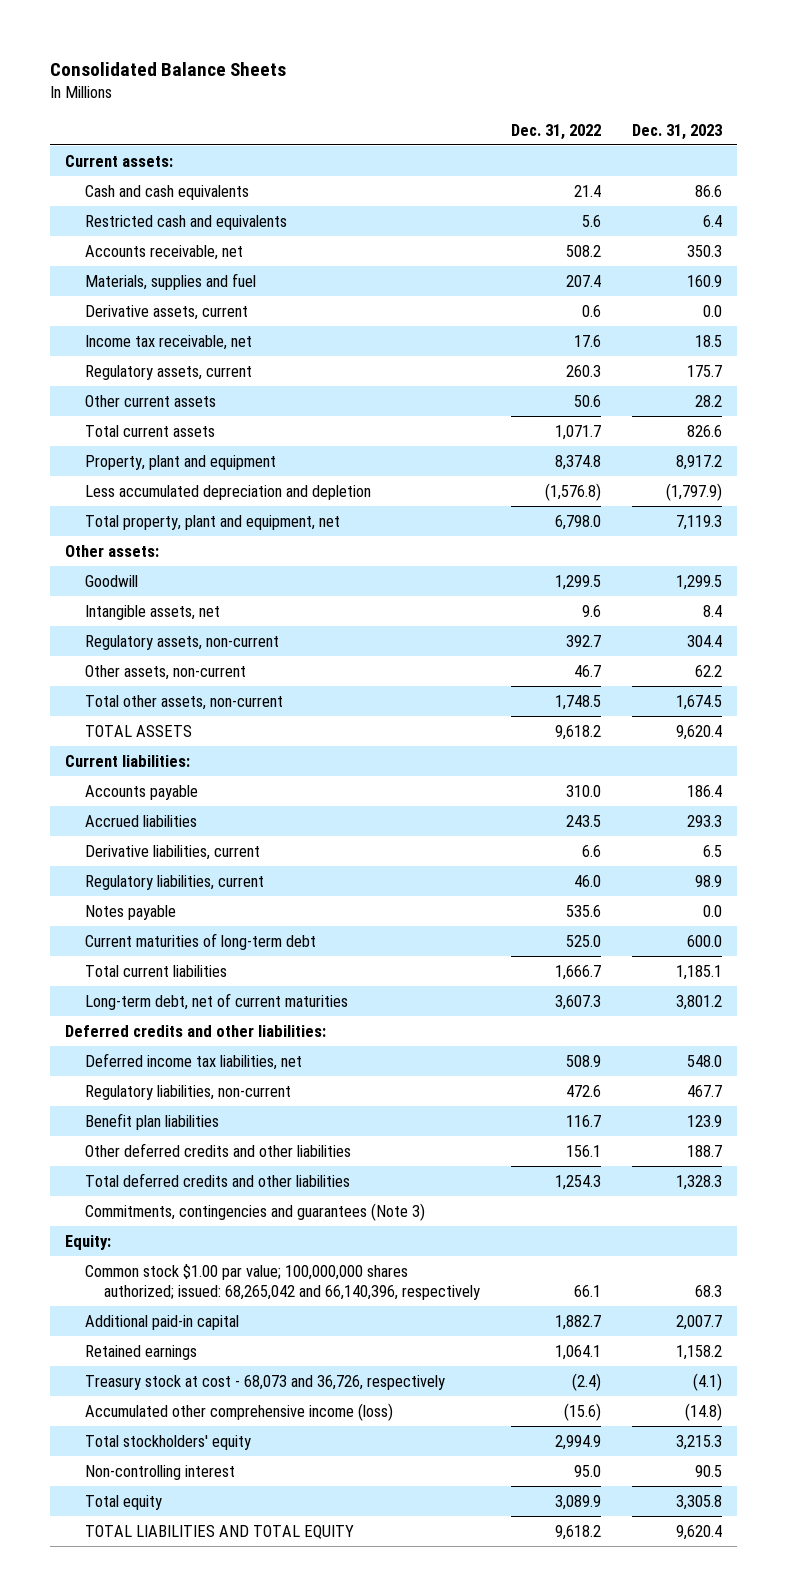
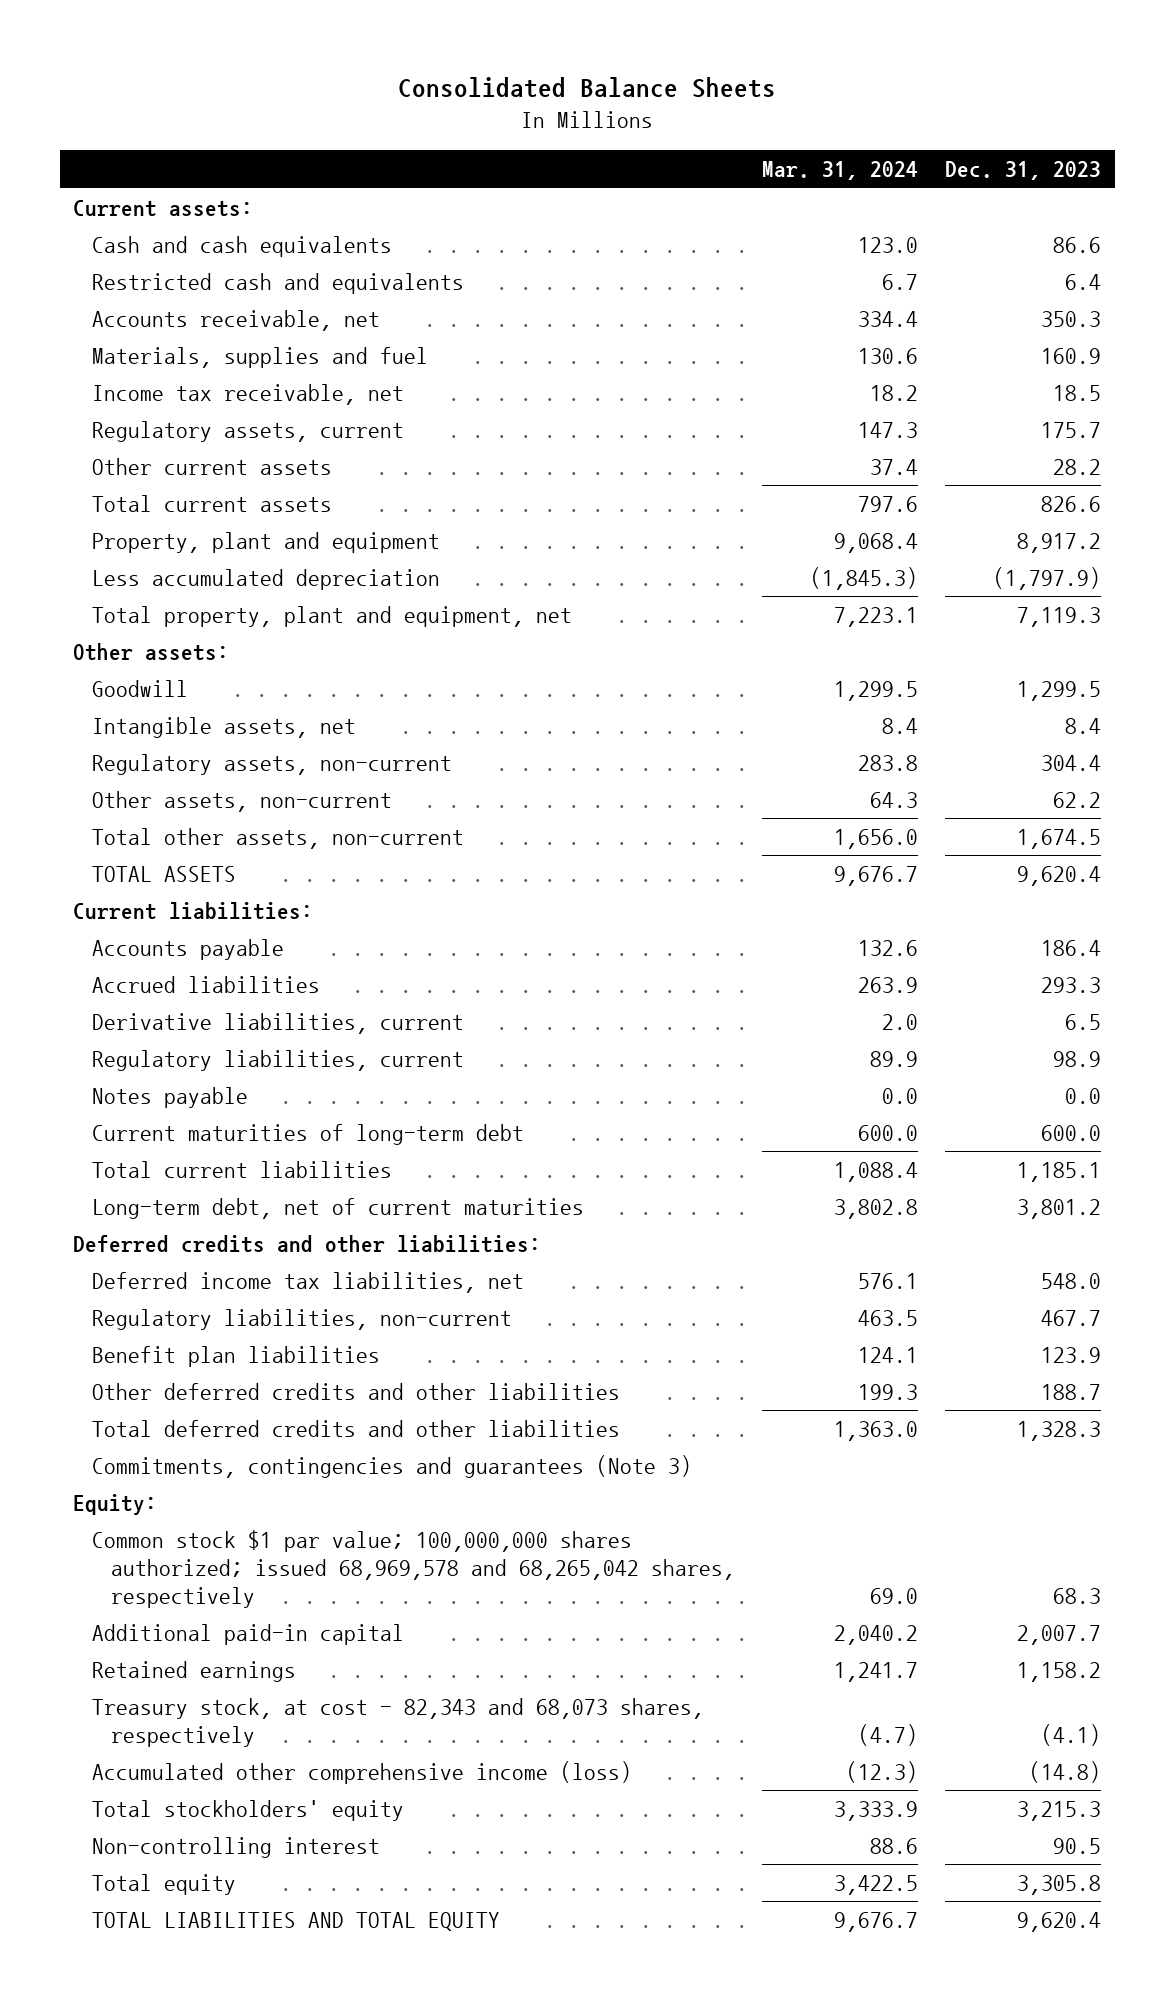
- | Dec. 31, 2022 | Dec. 31, 2023
+ | Mar. 31, 2024 | Dec. 31, 2023
- Derivative assets, current | 0.6 | 0.0
- Less accumulated depreciation and depletion | (1,576.8) | (1,797.9)
+ Less accumulated depreciation | (1,845.3) | (1,797.9)
- Common stock $1.00 par value; 100,000,000 shares authorized; issued: 68,265,042 and 66,140,396, respectively | 66.1 | 68.3
+ Common stock $1 par value; 100,000,000 shares authorized; issued 68,969,578 and 68,265,042 shares, respectively | 69.0 | 68.3
- Treasury stock at cost - 68,073 and 36,726, respectively | (2.4) | (4.1)
+ Treasury stock, at cost - 82,343 and 68,073 shares, respectively | (4.7) | (4.1)

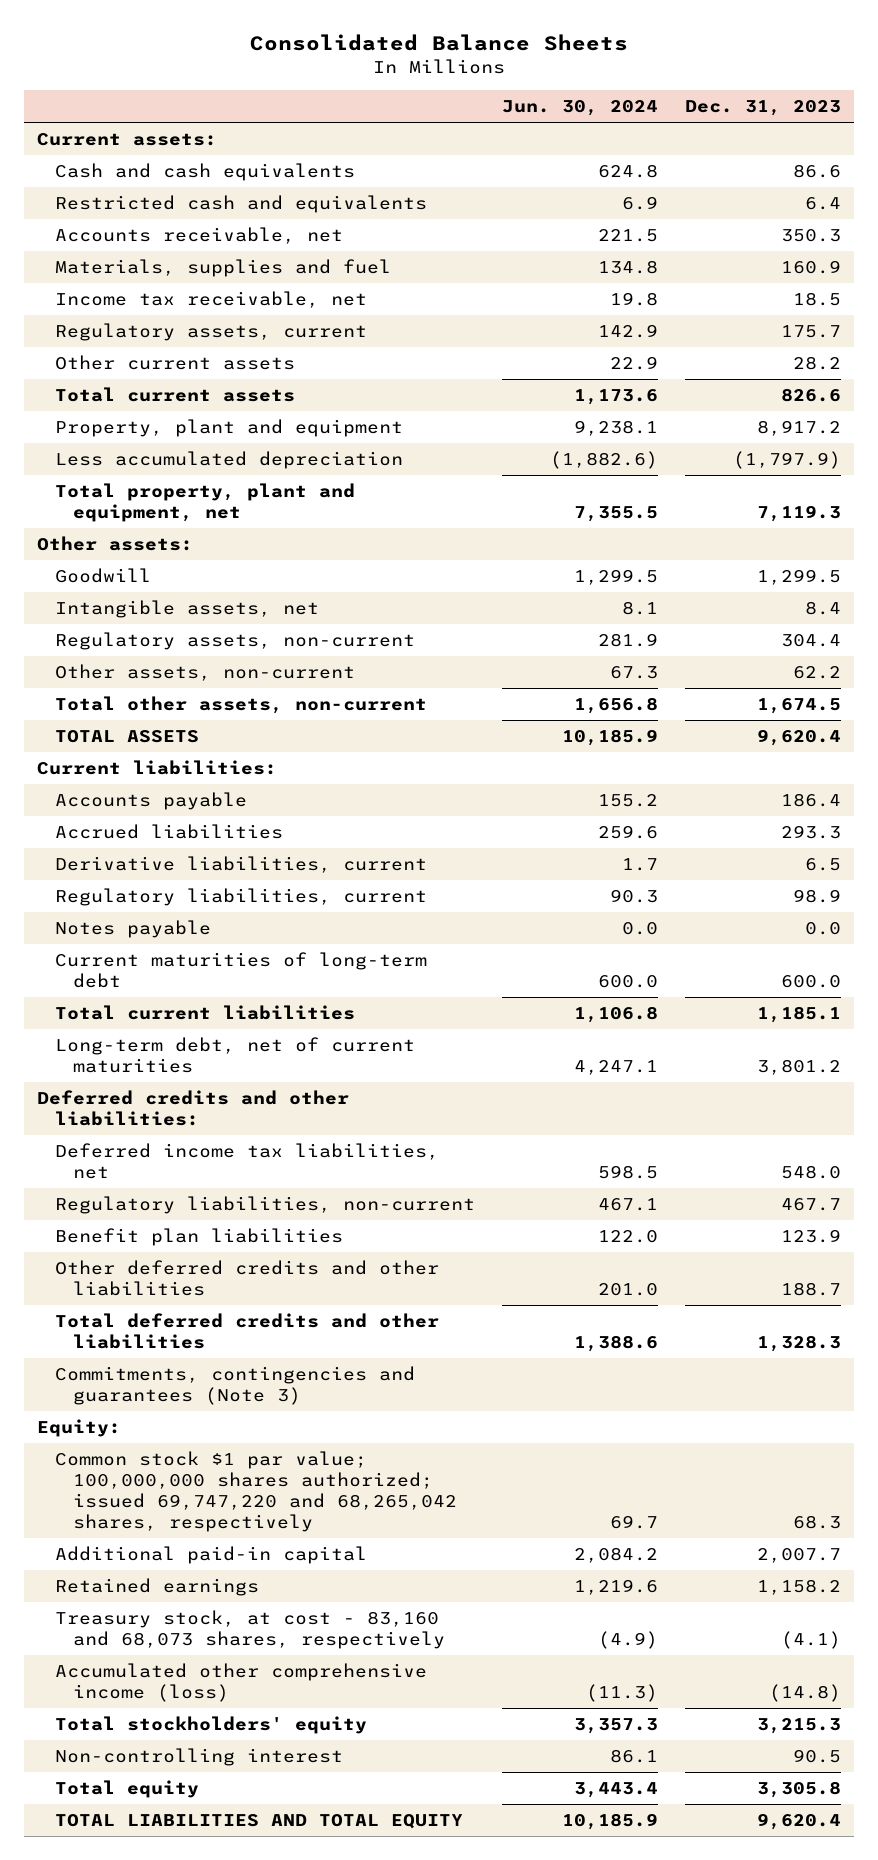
- | Mar. 31, 2024 | Dec. 31, 2023
+ | Jun. 30, 2024 | Dec. 31, 2023
- Common stock $1 par value; 100,000,000 shares authorized; issued 68,969,578 and 68,265,042 shares, respectively | 69.0 | 68.3
+ Common stock $1 par value; 100,000,000 shares authorized; issued 69,747,220 and 68,265,042 shares, respectively | 69.7 | 68.3
- Treasury stock, at cost - 82,343 and 68,073 shares, respectively | (4.7) | (4.1)
+ Treasury stock, at cost - 83,160 and 68,073 shares, respectively | (4.9) | (4.1)

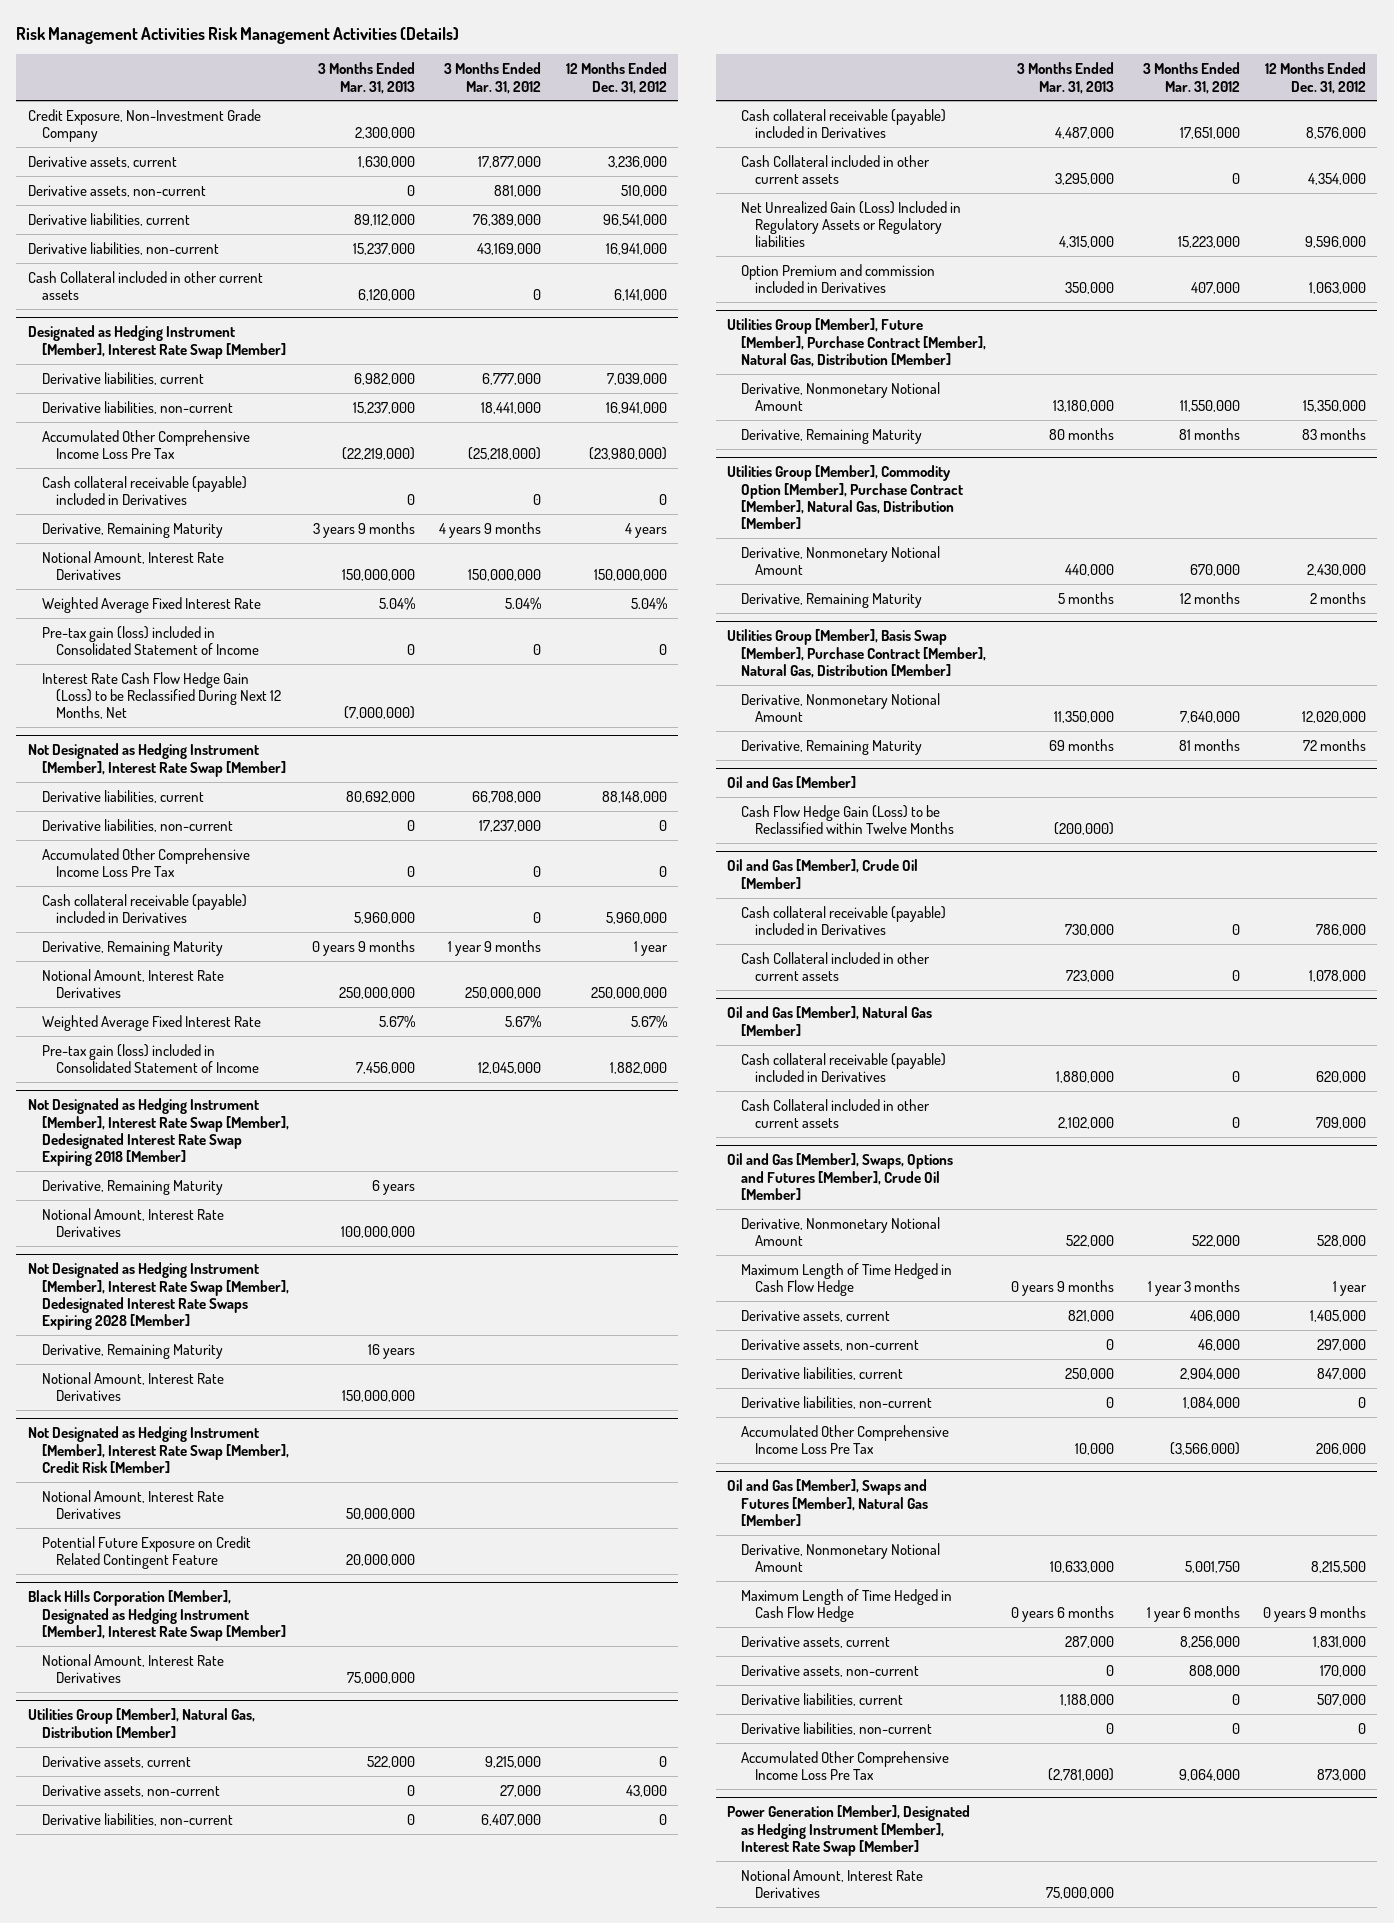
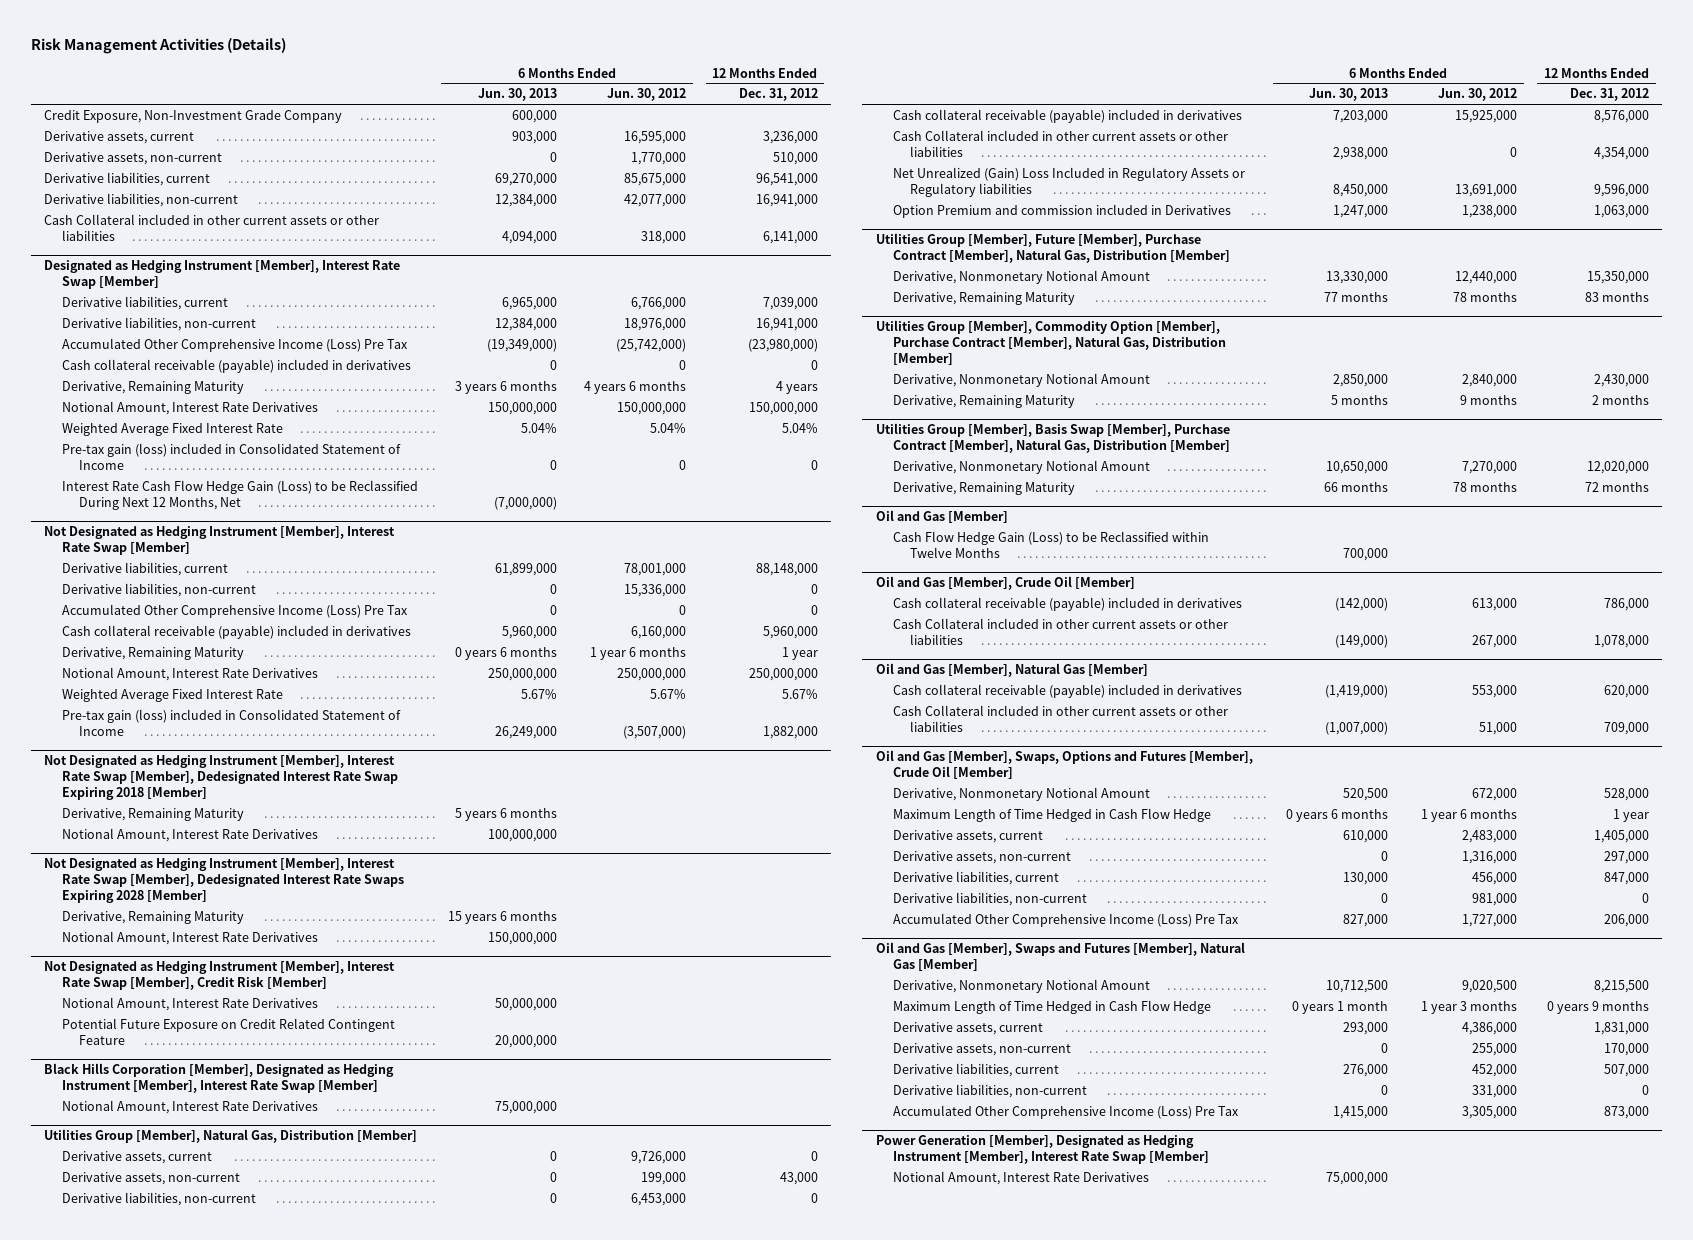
- Risk Management Activities Risk Management Activities (Details)
+ Risk Management Activities (Details)
- | 3 Months Ended Mar. 31, 2013 | 3 Months Ended Mar. 31, 2012 | 12 Months Ended Dec. 31, 2012
+ | 6 Months Ended Jun. 30, 2013 | 6 Months Ended Jun. 30, 2012 | 12 Months Ended Dec. 31, 2012
- Cash Collateral included in other current assets | 6,120,000 | 0 | 6,141,000
+ Cash Collateral included in other current assets or other liabilities | 4,094,000 | 318,000 | 6,141,000
@ Designated as Hedging Instrument [Member], Interest Rate Swap [Member]
- Accumulated Other Comprehensive Income Loss Pre Tax | (22,219,000) | (25,218,000) | (23,980,000)
- Cash collateral receivable (payable) included in Derivatives | 0 | 0 | 0
+ Accumulated Other Comprehensive Income (Loss) Pre Tax | (19,349,000) | (25,742,000) | (23,980,000)
+ Cash collateral receivable (payable) included in derivatives | 0 | 0 | 0
@ Not Designated as Hedging Instrument [Member], Interest Rate Swap [Member]
- Accumulated Other Comprehensive Income Loss Pre Tax | 0 | 0 | 0
- Cash collateral receivable (payable) included in Derivatives | 5,960,000 | 0 | 5,960,000
+ Accumulated Other Comprehensive Income (Loss) Pre Tax | 0 | 0 | 0
+ Cash collateral receivable (payable) included in derivatives | 5,960,000 | 6,160,000 | 5,960,000
@ Utilities Group [Member], Natural Gas, Distribution [Member]
- Cash collateral receivable (payable) included in Derivatives | 4,487,000 | 17,651,000 | 8,576,000
- Cash Collateral included in other current assets | 3,295,000 | 0 | 4,354,000
- Net Unrealized Gain (Loss) Included in Regulatory Assets or Regulatory liabilities | 4,315,000 | 15,223,000 | 9,596,000
+ Cash collateral receivable (payable) included in derivatives | 7,203,000 | 15,925,000 | 8,576,000
+ Cash Collateral included in other current assets or other liabilities | 2,938,000 | 0 | 4,354,000
+ Net Unrealized (Gain) Loss Included in Regulatory Assets or Regulatory liabilities | 8,450,000 | 13,691,000 | 9,596,000
@ Oil and Gas [Member], Crude Oil [Member]
- Cash collateral receivable (payable) included in Derivatives | 730,000 | 0 | 786,000
- Cash Collateral included in other current assets | 723,000 | 0 | 1,078,000
+ Cash collateral receivable (payable) included in derivatives | (142,000) | 613,000 | 786,000
+ Cash Collateral included in other current assets or other liabilities | (149,000) | 267,000 | 1,078,000
@ Oil and Gas [Member], Natural Gas [Member]
- Cash collateral receivable (payable) included in Derivatives | 1,880,000 | 0 | 620,000
- Cash Collateral included in other current assets | 2,102,000 | 0 | 709,000
+ Cash collateral receivable (payable) included in derivatives | (1,419,000) | 553,000 | 620,000
+ Cash Collateral included in other current assets or other liabilities | (1,007,000) | 51,000 | 709,000
@ Oil and Gas [Member], Swaps, Options and Futures [Member], Crude Oil [Member]
- Accumulated Other Comprehensive Income Loss Pre Tax | 10,000 | (3,566,000) | 206,000
+ Accumulated Other Comprehensive Income (Loss) Pre Tax | 827,000 | 1,727,000 | 206,000
@ Oil and Gas [Member], Swaps and Futures [Member], Natural Gas [Member]
- Accumulated Other Comprehensive Income Loss Pre Tax | (2,781,000) | 9,064,000 | 873,000
+ Accumulated Other Comprehensive Income (Loss) Pre Tax | 1,415,000 | 3,305,000 | 873,000

